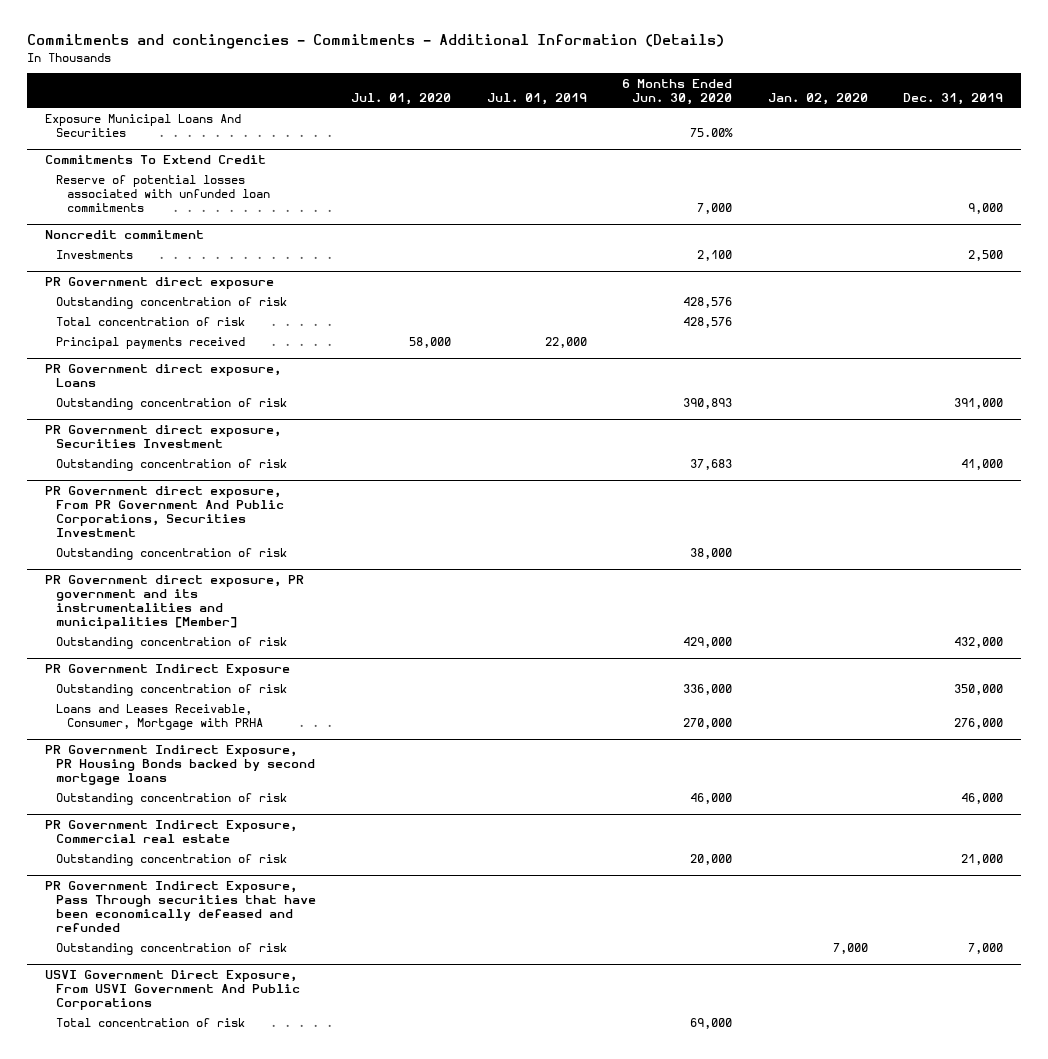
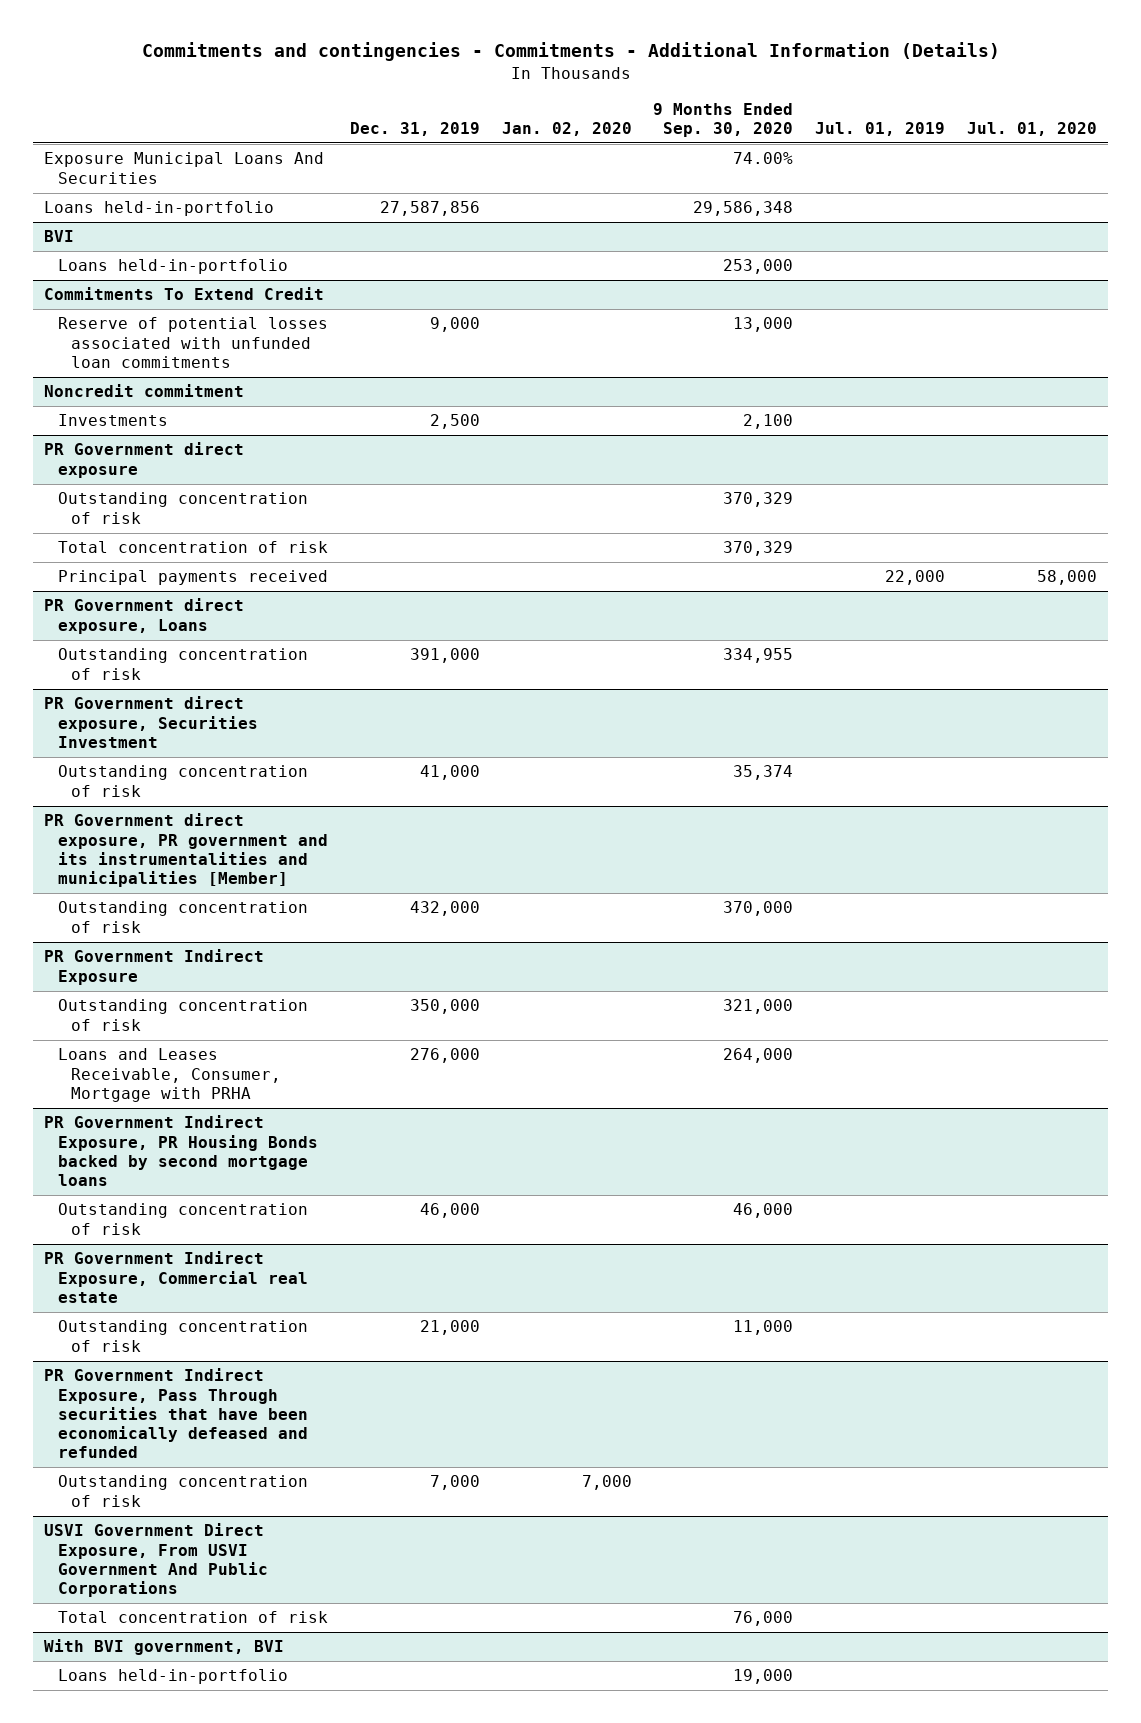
- | Jul. 01, 2020 | Jul. 01, 2019 | 6 Months Ended Jun. 30, 2020 | Jan. 02, 2020 | Dec. 31, 2019
+ | Dec. 31, 2019 | Jan. 02, 2020 | 9 Months Ended Sep. 30, 2020 | Jul. 01, 2019 | Jul. 01, 2020
+ Loans held-in-portfolio | 27,587,856 | | 29,586,348 | |
+ BVI
+ Loans held-in-portfolio | | | 253,000 | |
- PR Government direct exposure, From PR Government And Public Corporations, Securities Investment
- Outstanding concentration of risk | | | 38,000 | |
+ With BVI government, BVI
+ Loans held-in-portfolio | | | 19,000 | |

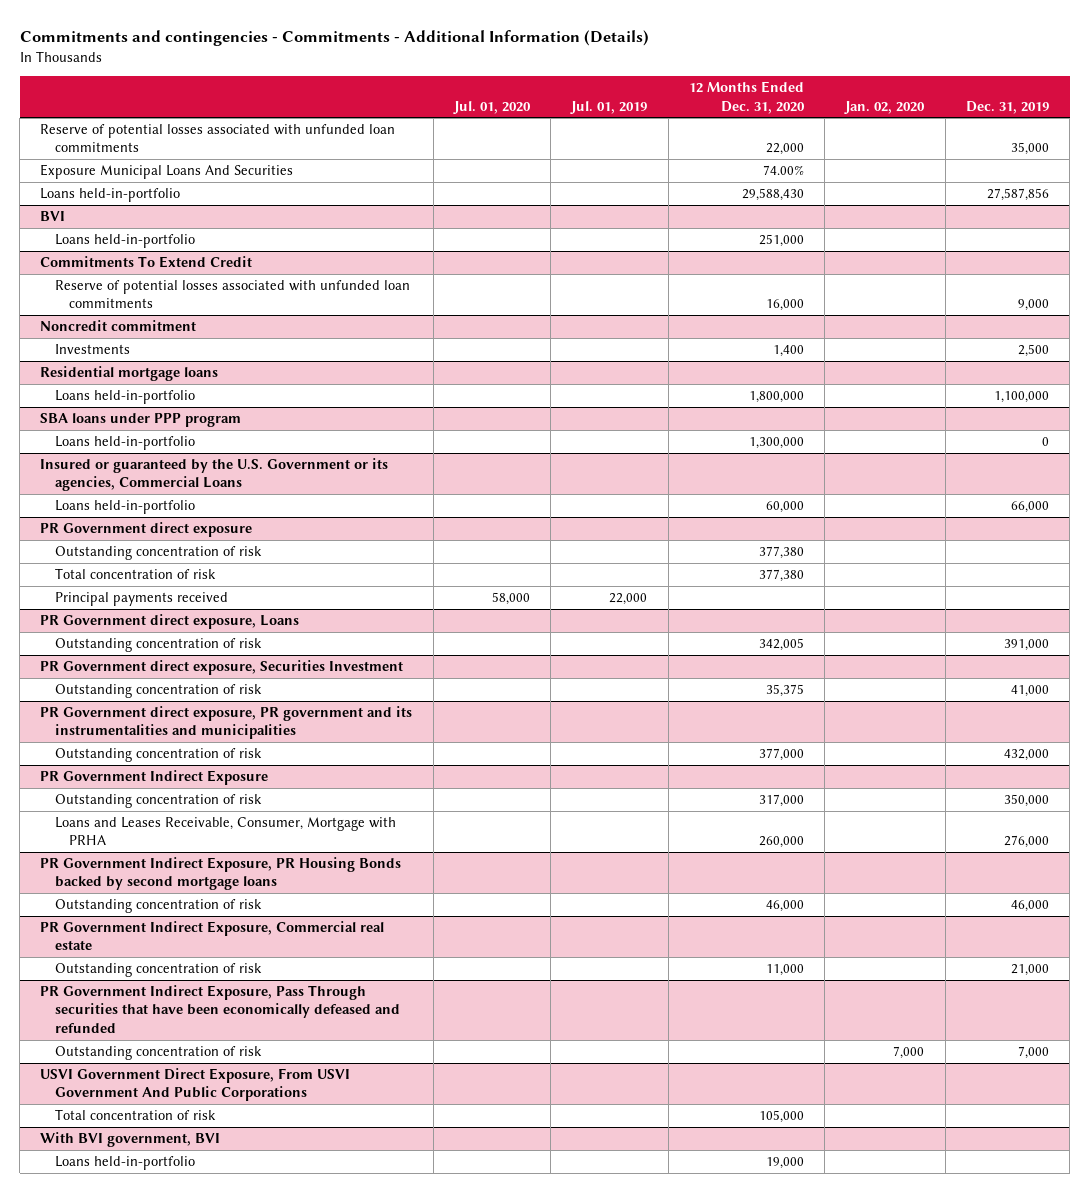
- | Dec. 31, 2019 | Jan. 02, 2020 | 9 Months Ended Sep. 30, 2020 | Jul. 01, 2019 | Jul. 01, 2020
+ | Jul. 01, 2020 | Jul. 01, 2019 | 12 Months Ended Dec. 31, 2020 | Jan. 02, 2020 | Dec. 31, 2019
+ Reserve of potential losses associated with unfunded loan commitments | | | 22,000 | | 35,000
+ Residential mortgage loans
+ Loans held-in-portfolio | | | 1,800,000 | | 1,100,000
+ SBA loans under PPP program
+ Loans held-in-portfolio | | | 1,300,000 | | 0
+ Insured or guaranteed by the U.S. Government or its agencies, Commercial Loans
+ Loans held-in-portfolio | | | 60,000 | | 66,000
- PR Government direct exposure, PR government and its instrumentalities and municipalities [Member]
+ PR Government direct exposure, PR government and its instrumentalities and municipalities

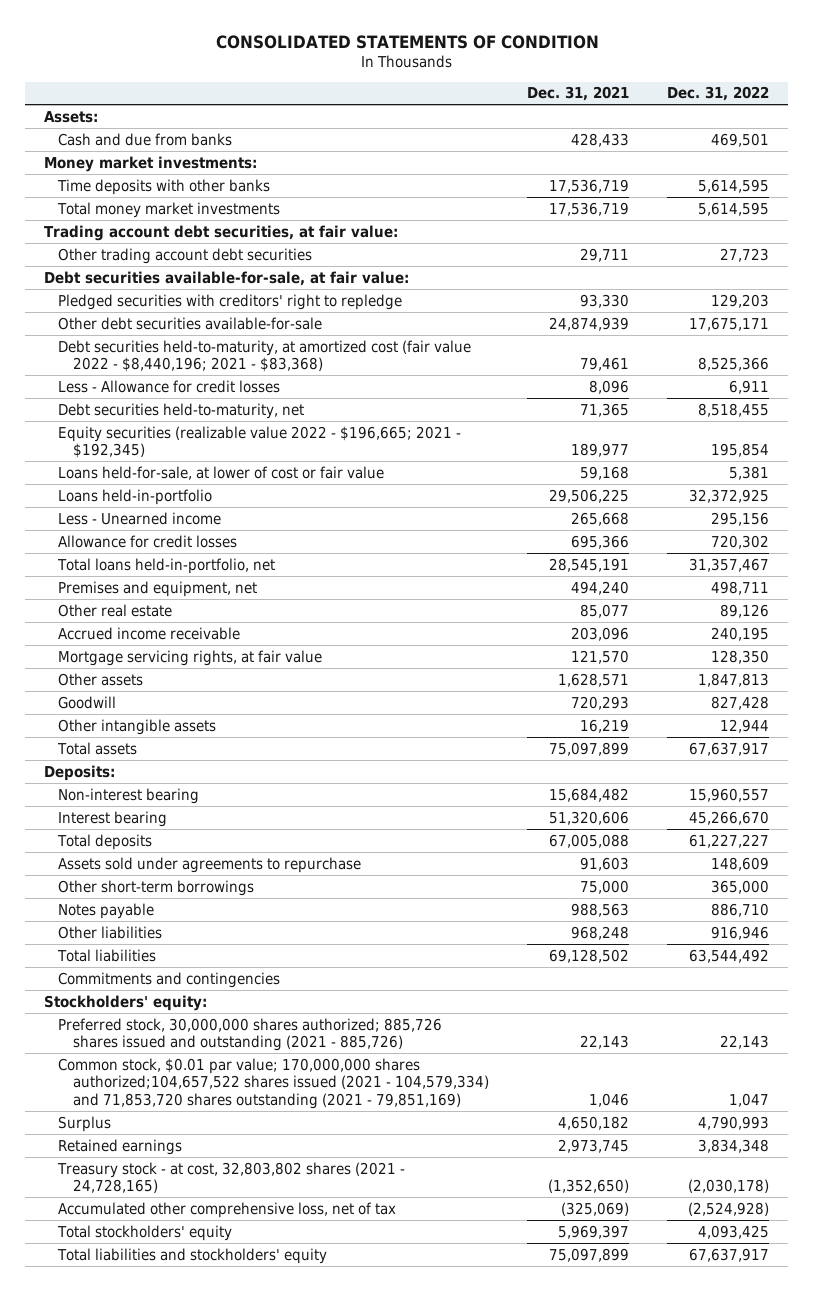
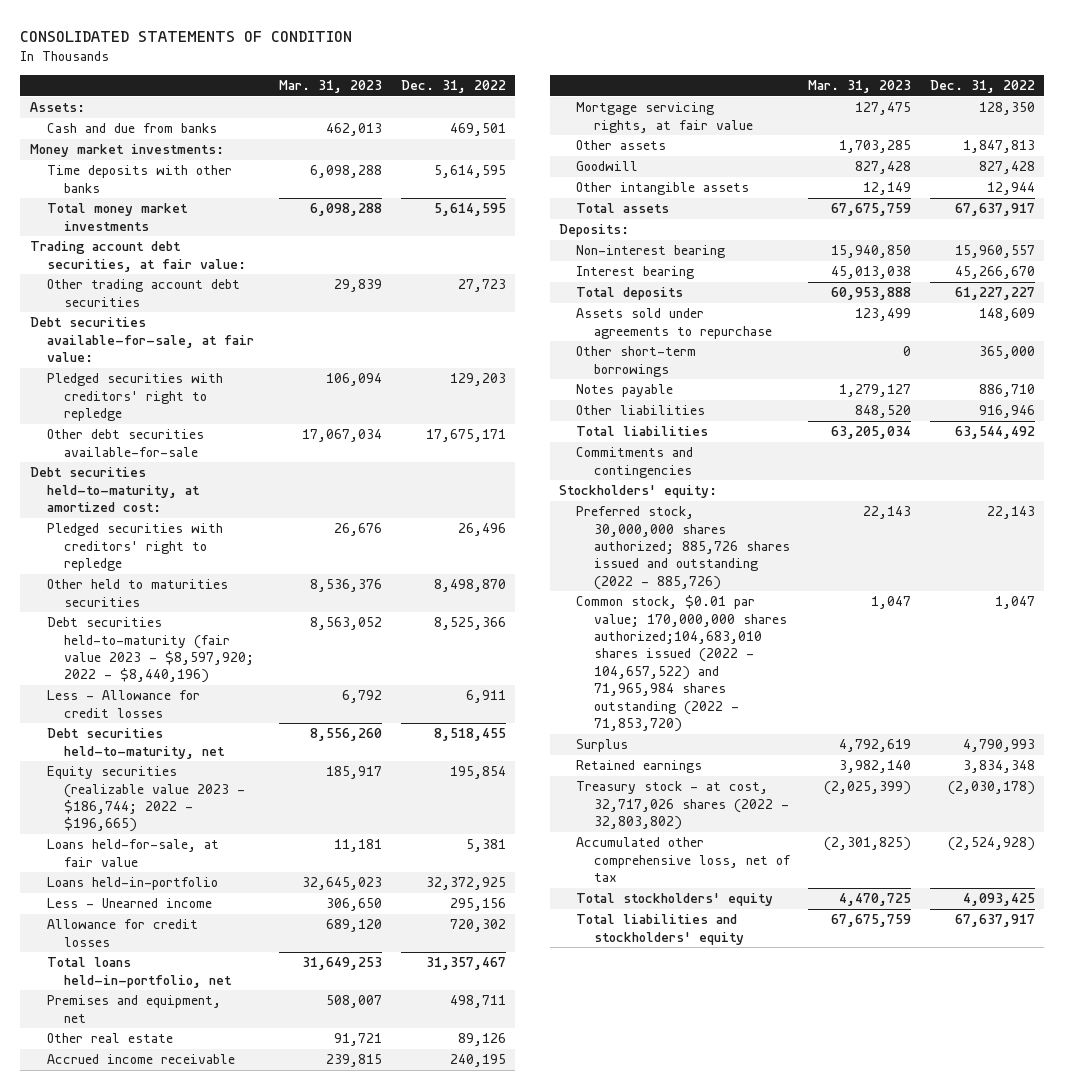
- | Dec. 31, 2021 | Dec. 31, 2022
+ | Mar. 31, 2023 | Dec. 31, 2022
- Debt securities held-to-maturity, at amortized cost (fair value 2022 - $8,440,196; 2021 - $83,368) | 79,461 | 8,525,366
+ Debt securities held-to-maturity, at amortized cost:
+ Pledged securities with creditors' right to repledge | 26,676 | 26,496
+ Other held to maturities securities | 8,536,376 | 8,498,870
+ Debt securities held-to-maturity (fair value 2023 - $8,597,920; 2022 - $8,440,196) | 8,563,052 | 8,525,366
- Equity securities (realizable value 2022 - $196,665; 2021 - $192,345) | 189,977 | 195,854
- Loans held-for-sale, at lower of cost or fair value | 59,168 | 5,381
+ Equity securities (realizable value 2023 - $186,744; 2022 - $196,665) | 185,917 | 195,854
+ Loans held-for-sale, at fair value | 11,181 | 5,381
- Preferred stock, 30,000,000 shares authorized; 885,726 shares issued and outstanding (2021 - 885,726) | 22,143 | 22,143
- Common stock, $0.01 par value; 170,000,000 shares authorized;104,657,522 shares issued (2021 - 104,579,334) and 71,853,720 shares outstanding (2021 - 79,851,169) | 1,046 | 1,047
+ Preferred stock, 30,000,000 shares authorized; 885,726 shares issued and outstanding (2022 - 885,726) | 22,143 | 22,143
+ Common stock, $0.01 par value; 170,000,000 shares authorized;104,683,010 shares issued (2022 - 104,657,522) and 71,965,984 shares outstanding (2022 - 71,853,720) | 1,047 | 1,047
- Treasury stock - at cost, 32,803,802 shares (2021 - 24,728,165) | (1,352,650) | (2,030,178)
+ Treasury stock - at cost, 32,717,026 shares (2022 - 32,803,802) | (2,025,399) | (2,030,178)

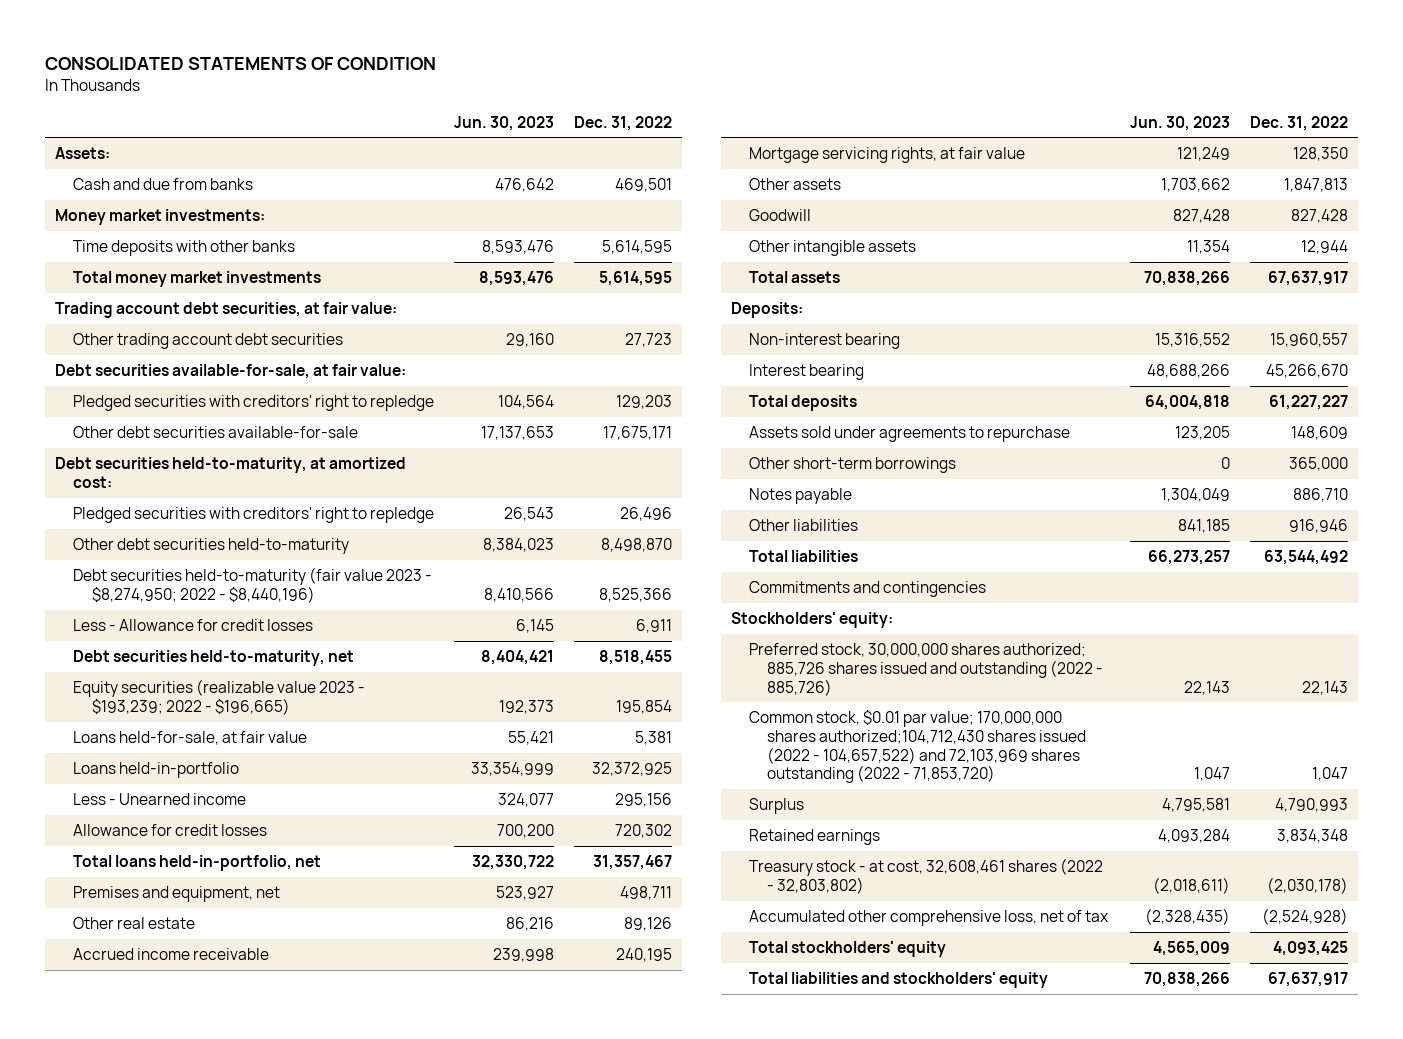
- | Mar. 31, 2023 | Dec. 31, 2022
+ | Jun. 30, 2023 | Dec. 31, 2022
- Other held to maturities securities | 8,536,376 | 8,498,870
- Debt securities held-to-maturity (fair value 2023 - $8,597,920; 2022 - $8,440,196) | 8,563,052 | 8,525,366
+ Other debt securities held-to-maturity | 8,384,023 | 8,498,870
+ Debt securities held-to-maturity (fair value 2023 - $8,274,950; 2022 - $8,440,196) | 8,410,566 | 8,525,366
- Equity securities (realizable value 2023 - $186,744; 2022 - $196,665) | 185,917 | 195,854
+ Equity securities (realizable value 2023 - $193,239; 2022 - $196,665) | 192,373 | 195,854
- Common stock, $0.01 par value; 170,000,000 shares authorized;104,683,010 shares issued (2022 - 104,657,522) and 71,965,984 shares outstanding (2022 - 71,853,720) | 1,047 | 1,047
+ Common stock, $0.01 par value; 170,000,000 shares authorized;104,712,430 shares issued (2022 - 104,657,522) and 72,103,969 shares outstanding (2022 - 71,853,720) | 1,047 | 1,047
- Treasury stock - at cost, 32,717,026 shares (2022 - 32,803,802) | (2,025,399) | (2,030,178)
+ Treasury stock - at cost, 32,608,461 shares (2022 - 32,803,802) | (2,018,611) | (2,030,178)

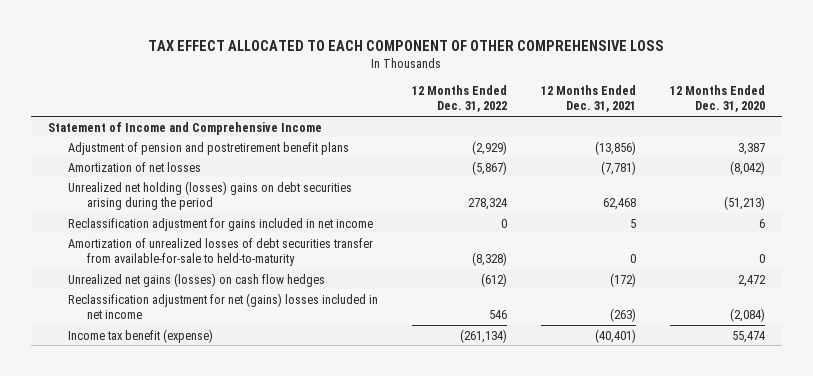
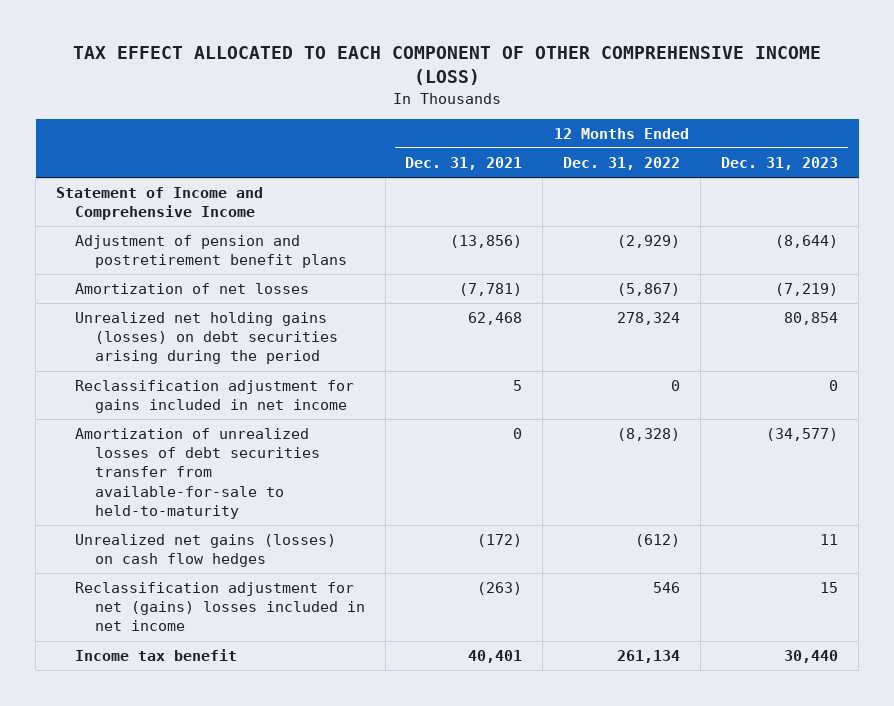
- TAX EFFECT ALLOCATED TO EACH COMPONENT OF OTHER COMPREHENSIVE LOSS
+ TAX EFFECT ALLOCATED TO EACH COMPONENT OF OTHER COMPREHENSIVE INCOME (LOSS)
- | 12 Months Ended Dec. 31, 2022 | 12 Months Ended Dec. 31, 2021 | 12 Months Ended Dec. 31, 2020
+ | 12 Months Ended Dec. 31, 2021 | 12 Months Ended Dec. 31, 2022 | 12 Months Ended Dec. 31, 2023
- Unrealized net holding (losses) gains on debt securities arising during the period | 278,324 | 62,468 | (51,213)
+ Unrealized net holding gains (losses) on debt securities arising during the period | 62,468 | 278,324 | 80,854
- Income tax benefit (expense) | (261,134) | (40,401) | 55,474
+ Income tax benefit | 40,401 | 261,134 | 30,440

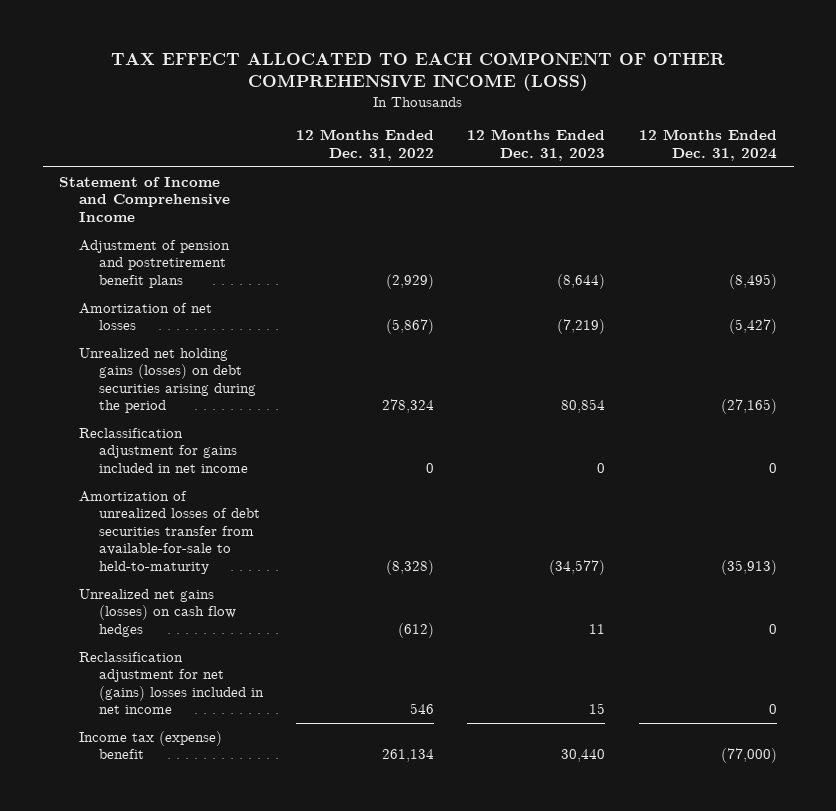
- | 12 Months Ended Dec. 31, 2021 | 12 Months Ended Dec. 31, 2022 | 12 Months Ended Dec. 31, 2023
+ | 12 Months Ended Dec. 31, 2022 | 12 Months Ended Dec. 31, 2023 | 12 Months Ended Dec. 31, 2024
- Income tax benefit | 40,401 | 261,134 | 30,440
+ Income tax (expense) benefit | 261,134 | 30,440 | (77,000)

